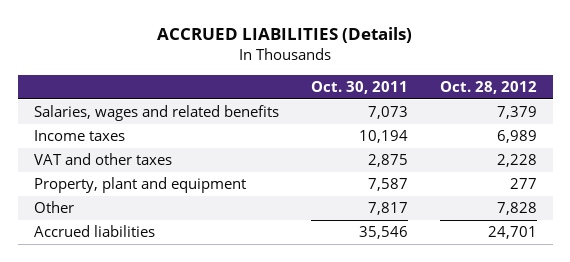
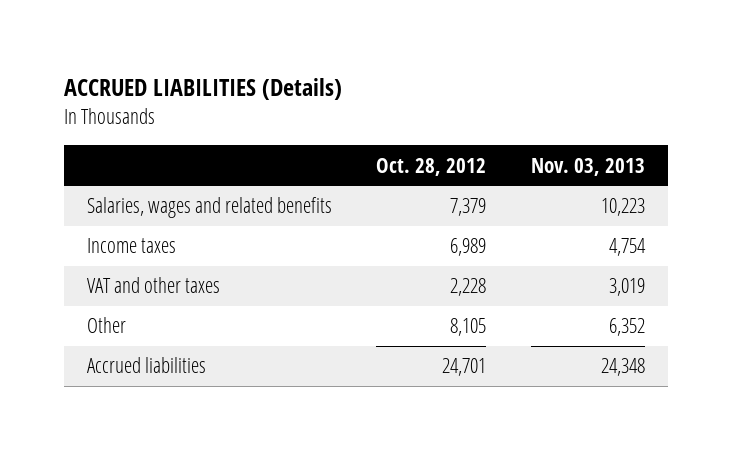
- | Oct. 30, 2011 | Oct. 28, 2012
+ | Oct. 28, 2012 | Nov. 03, 2013
- Property, plant and equipment | 7,587 | 277
- Other | 7,817 | 7,828
+ Other | 8,105 | 6,352

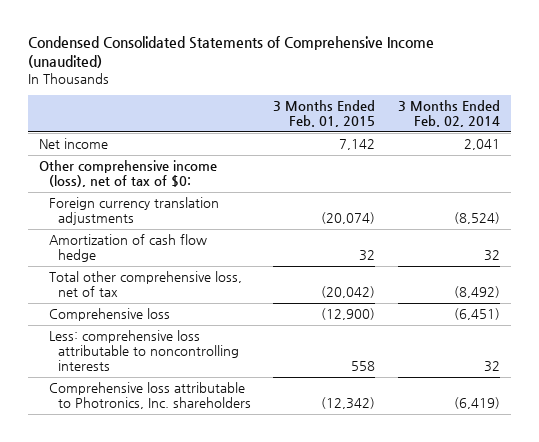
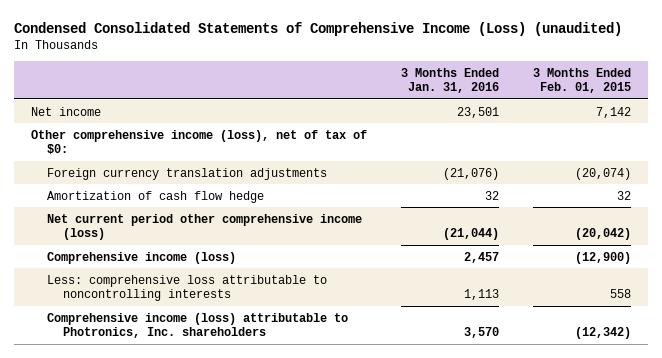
- Condensed Consolidated Statements of Comprehensive Income (unaudited)
+ Condensed Consolidated Statements of Comprehensive Income (Loss) (unaudited)
- | 3 Months Ended Feb. 01, 2015 | 3 Months Ended Feb. 02, 2014
+ | 3 Months Ended Jan. 31, 2016 | 3 Months Ended Feb. 01, 2015
- Total other comprehensive loss, net of tax | (20,042) | (8,492)
- Comprehensive loss | (12,900) | (6,451)
+ Net current period other comprehensive income (loss) | (21,044) | (20,042)
+ Comprehensive income (loss) | 2,457 | (12,900)
- Comprehensive loss attributable to Photronics, Inc. shareholders | (12,342) | (6,419)
+ Comprehensive income (loss) attributable to Photronics, Inc. shareholders | 3,570 | (12,342)

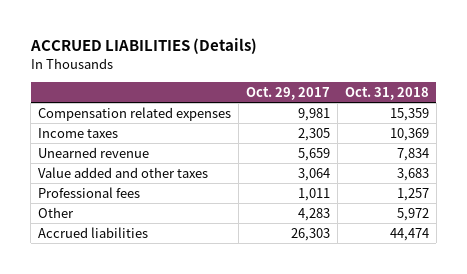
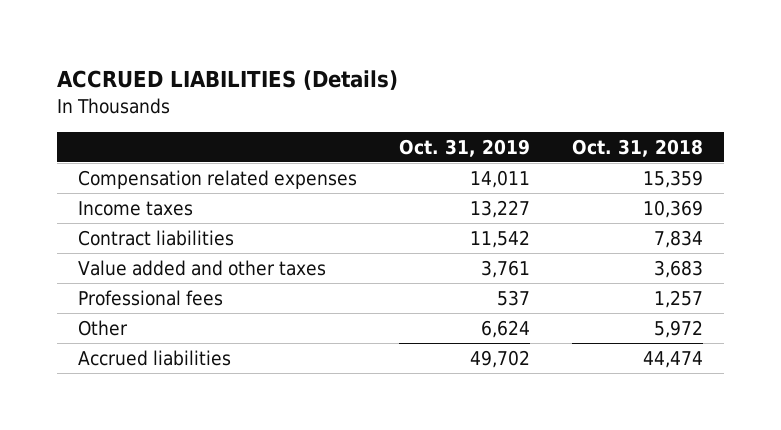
- | Oct. 29, 2017 | Oct. 31, 2018
+ | Oct. 31, 2019 | Oct. 31, 2018
- Unearned revenue | 5,659 | 7,834
+ Contract liabilities | 11,542 | 7,834

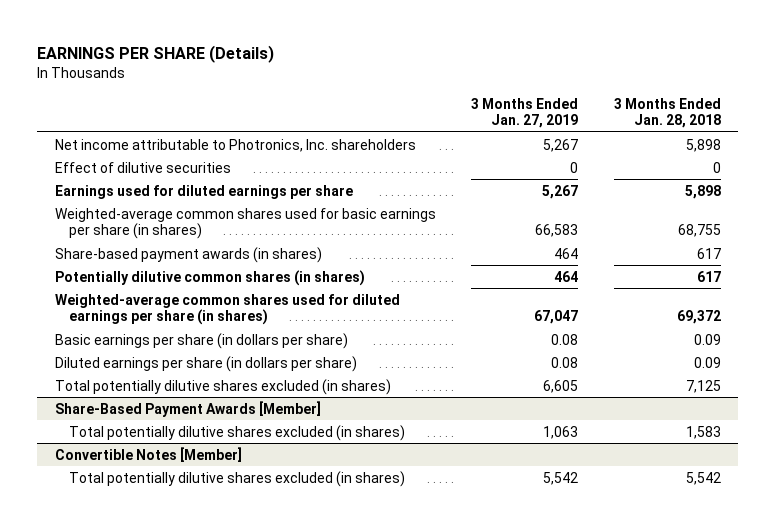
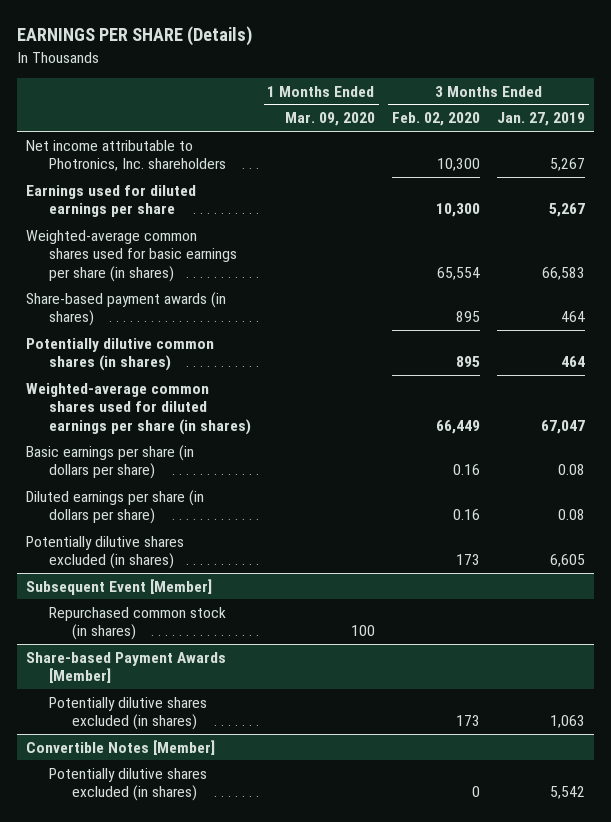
- | 3 Months Ended Jan. 27, 2019 | 3 Months Ended Jan. 28, 2018
+ | 1 Months Ended Mar. 09, 2020 | 3 Months Ended Feb. 02, 2020 | 3 Months Ended Jan. 27, 2019
- Effect of dilutive securities | 0 | 0
- Total potentially dilutive shares excluded (in shares) | 6,605 | 7,125
- Share-Based Payment Awards [Member]
- Total potentially dilutive shares excluded (in shares) | 1,063 | 1,583
+ Potentially dilutive shares excluded (in shares) | | 173 | 6,605
+ Subsequent Event [Member]
+ Repurchased common stock (in shares) | 100 | |
+ Share-based Payment Awards [Member]
+ Potentially dilutive shares excluded (in shares) | | 173 | 1,063
@ Convertible Notes [Member]
- Total potentially dilutive shares excluded (in shares) | 5,542 | 5,542
+ Potentially dilutive shares excluded (in shares) | | 0 | 5,542

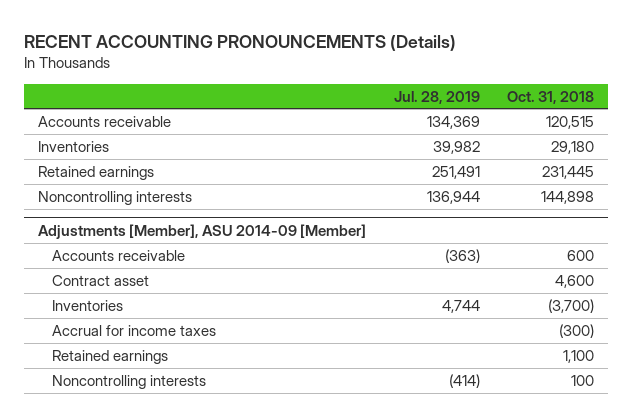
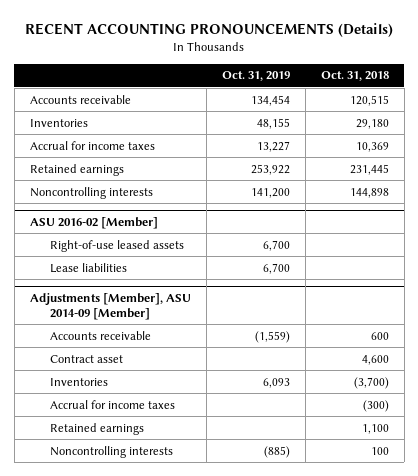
- | Jul. 28, 2019 | Oct. 31, 2018
+ | Oct. 31, 2019 | Oct. 31, 2018
+ Accrual for income taxes | 13,227 | 10,369
+ ASU 2016-02 [Member]
+ Right-of-use leased assets | 6,700 |
+ Lease liabilities | 6,700 |

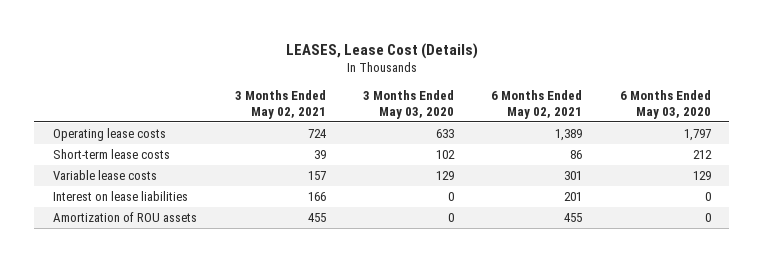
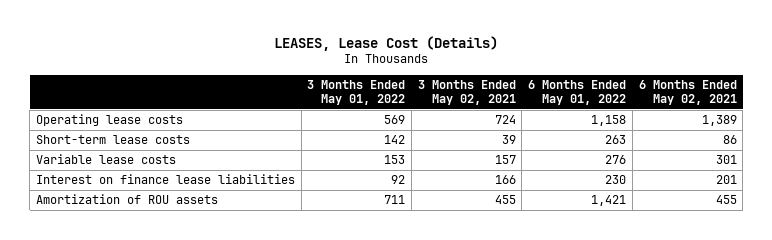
- | 3 Months Ended May 02, 2021 | 3 Months Ended May 03, 2020 | 6 Months Ended May 02, 2021 | 6 Months Ended May 03, 2020
+ | 3 Months Ended May 01, 2022 | 3 Months Ended May 02, 2021 | 6 Months Ended May 01, 2022 | 6 Months Ended May 02, 2021
- Interest on lease liabilities | 166 | 0 | 201 | 0
+ Interest on finance lease liabilities | 92 | 166 | 230 | 201

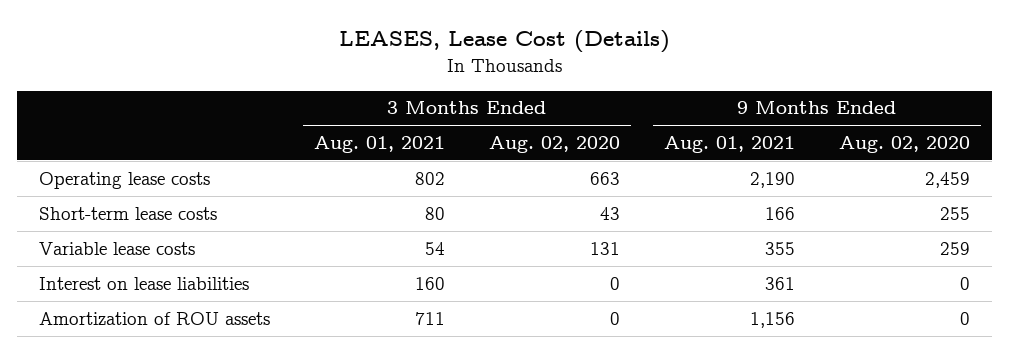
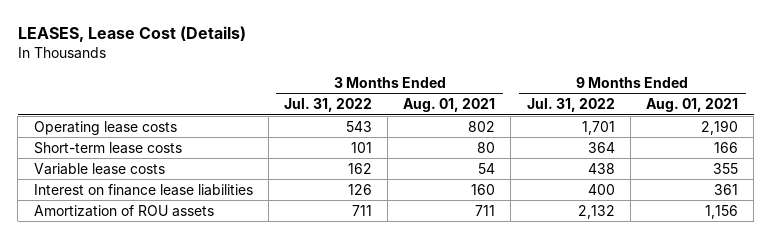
- | 3 Months Ended Aug. 01, 2021 | 3 Months Ended Aug. 02, 2020 | 9 Months Ended Aug. 01, 2021 | 9 Months Ended Aug. 02, 2020
+ | 3 Months Ended Jul. 31, 2022 | 3 Months Ended Aug. 01, 2021 | 9 Months Ended Jul. 31, 2022 | 9 Months Ended Aug. 01, 2021
- Interest on lease liabilities | 160 | 0 | 361 | 0
+ Interest on finance lease liabilities | 126 | 160 | 400 | 361

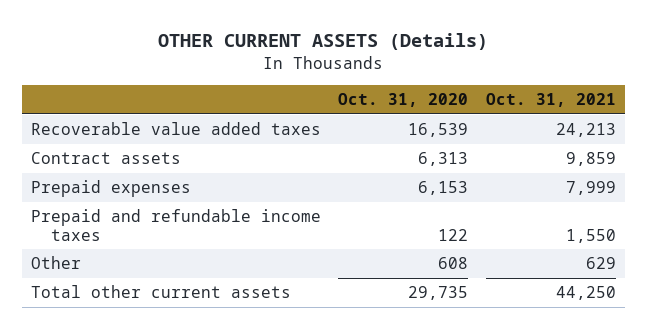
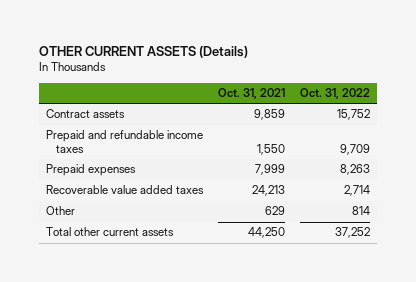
- | Oct. 31, 2020 | Oct. 31, 2021
+ | Oct. 31, 2021 | Oct. 31, 2022
moved down: Prepaid expenses | 7,999 | 8,263
moved down: Recoverable value added taxes | 24,213 | 2,714

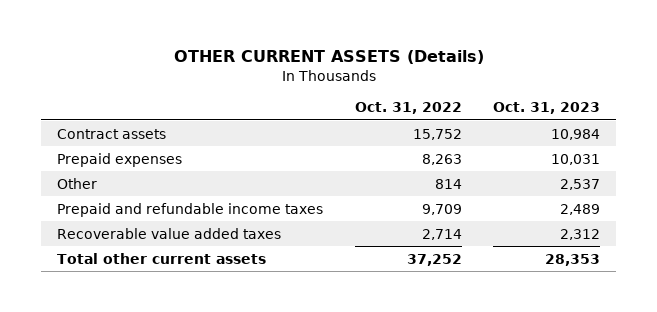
- | Oct. 31, 2021 | Oct. 31, 2022
+ | Oct. 31, 2022 | Oct. 31, 2023
moved down: Prepaid and refundable income taxes | 9,709 | 2,489
moved down: Recoverable value added taxes | 2,714 | 2,312

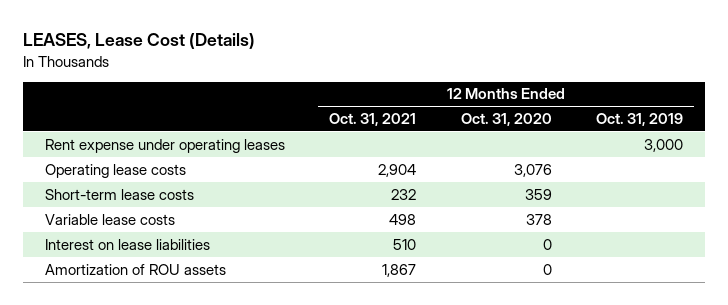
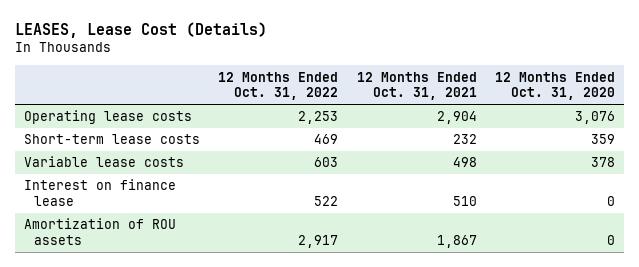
- | 12 Months Ended Oct. 31, 2021 | 12 Months Ended Oct. 31, 2020 | 12 Months Ended Oct. 31, 2019
+ | 12 Months Ended Oct. 31, 2022 | 12 Months Ended Oct. 31, 2021 | 12 Months Ended Oct. 31, 2020
- Rent expense under operating leases | | | 3,000
- Interest on lease liabilities | 510 | 0 |
+ Interest on finance lease | 522 | 510 | 0

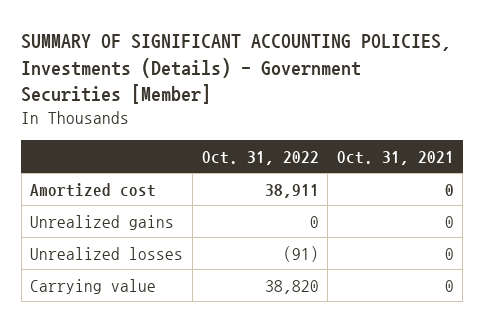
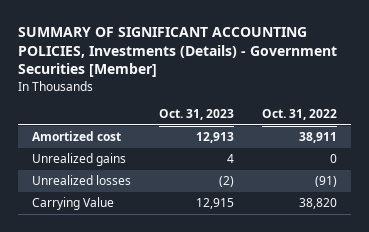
- | Oct. 31, 2022 | Oct. 31, 2021
+ | Oct. 31, 2023 | Oct. 31, 2022
- Carrying value | 38,820 | 0
+ Carrying Value | 12,915 | 38,820

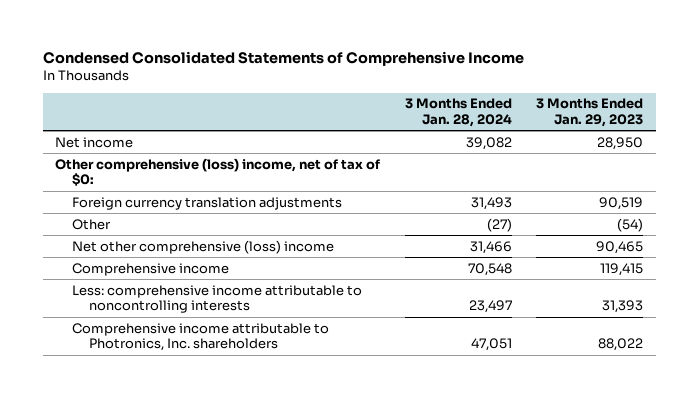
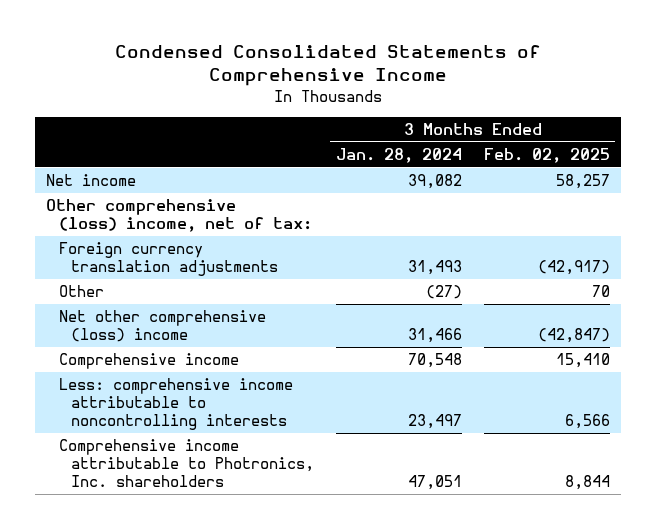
- | 3 Months Ended Jan. 28, 2024 | 3 Months Ended Jan. 29, 2023
+ | 3 Months Ended Jan. 28, 2024 | 3 Months Ended Feb. 02, 2025
- Other comprehensive (loss) income, net of tax of $0:
+ Other comprehensive (loss) income, net of tax:

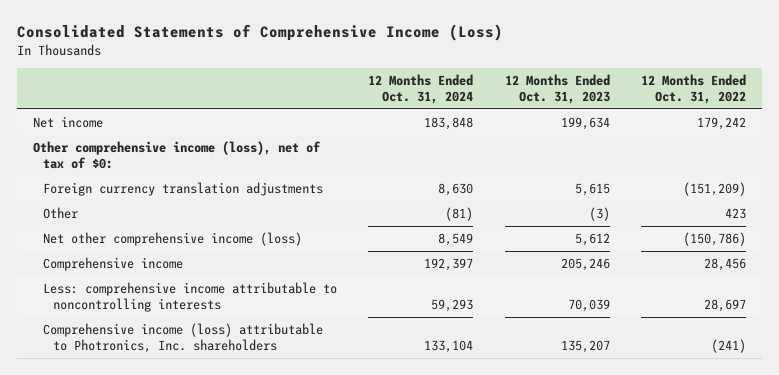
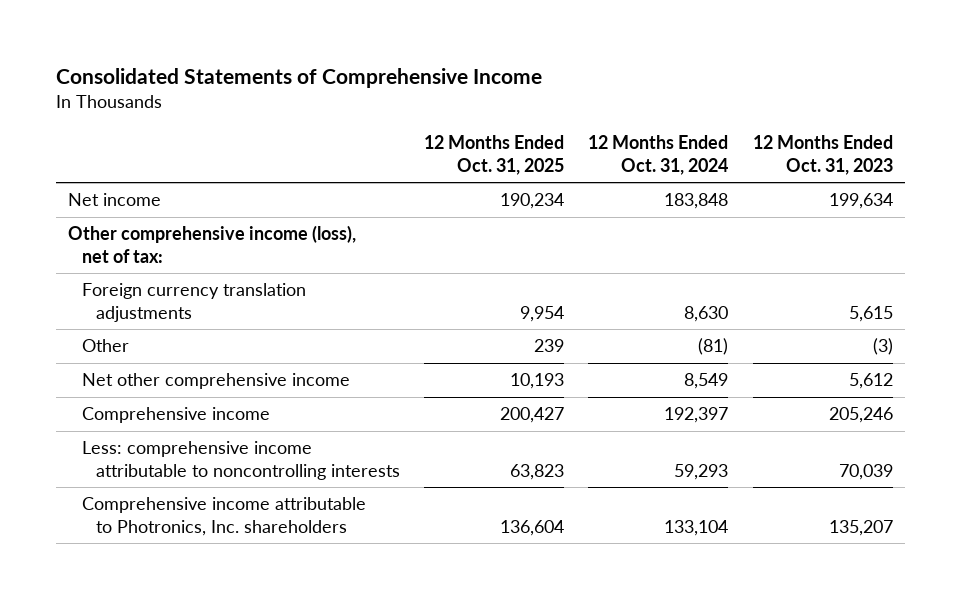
- Consolidated Statements of Comprehensive Income (Loss)
+ Consolidated Statements of Comprehensive Income
- | 12 Months Ended Oct. 31, 2024 | 12 Months Ended Oct. 31, 2023 | 12 Months Ended Oct. 31, 2022
+ | 12 Months Ended Oct. 31, 2025 | 12 Months Ended Oct. 31, 2024 | 12 Months Ended Oct. 31, 2023
- Other comprehensive income (loss), net of tax of $0:
+ Other comprehensive income (loss), net of tax:
- Net other comprehensive income (loss) | 8,549 | 5,612 | (150,786)
+ Net other comprehensive income | 10,193 | 8,549 | 5,612
- Comprehensive income (loss) attributable to Photronics, Inc. shareholders | 133,104 | 135,207 | (241)
+ Comprehensive income attributable to Photronics, Inc. shareholders | 136,604 | 133,104 | 135,207

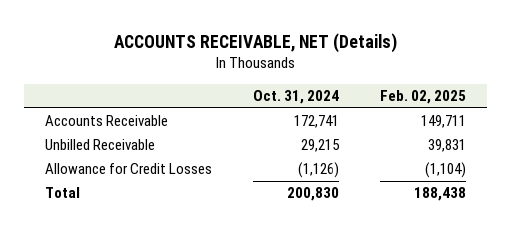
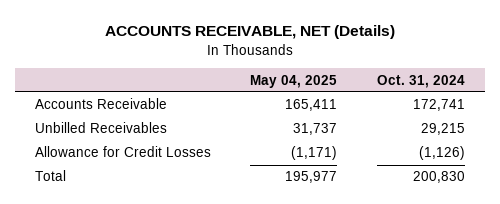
- | Oct. 31, 2024 | Feb. 02, 2025
+ | May 04, 2025 | Oct. 31, 2024
- Unbilled Receivable | 29,215 | 39,831
+ Unbilled Receivables | 31,737 | 29,215

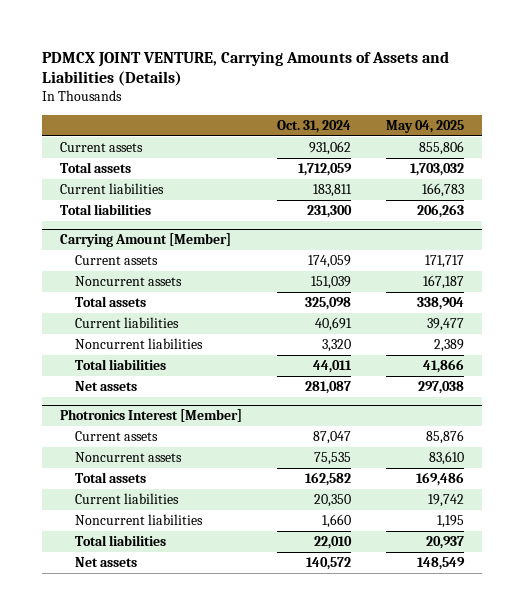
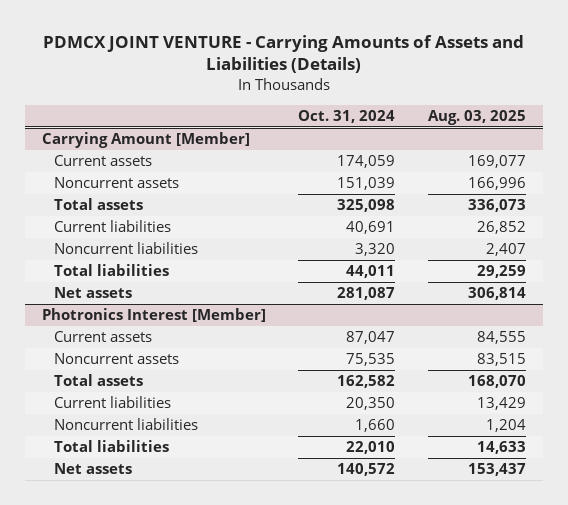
- PDMCX JOINT VENTURE, Carrying Amounts of Assets and Liabilities (Details)
+ PDMCX JOINT VENTURE - Carrying Amounts of Assets and Liabilities (Details)
- | Oct. 31, 2024 | May 04, 2025
+ | Oct. 31, 2024 | Aug. 03, 2025
- Current assets | 931,062 | 855,806
- Total assets | 1,712,059 | 1,703,032
- Current liabilities | 183,811 | 166,783
- Total liabilities | 231,300 | 206,263

